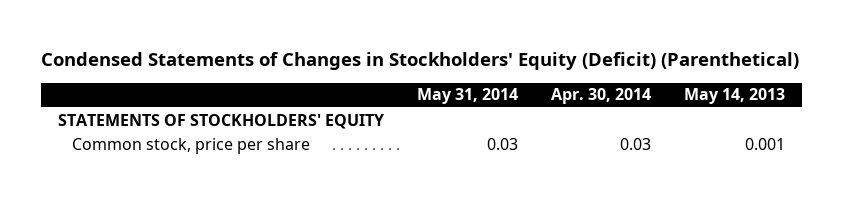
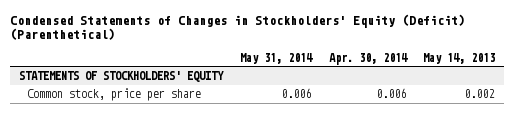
- Common stock, price per share | 0.03 | 0.03 | 0.001
+ Common stock, price per share | 0.006 | 0.006 | 0.002

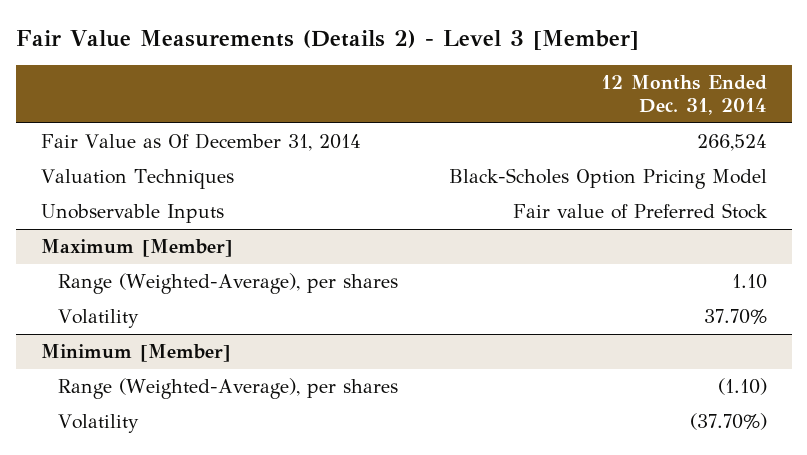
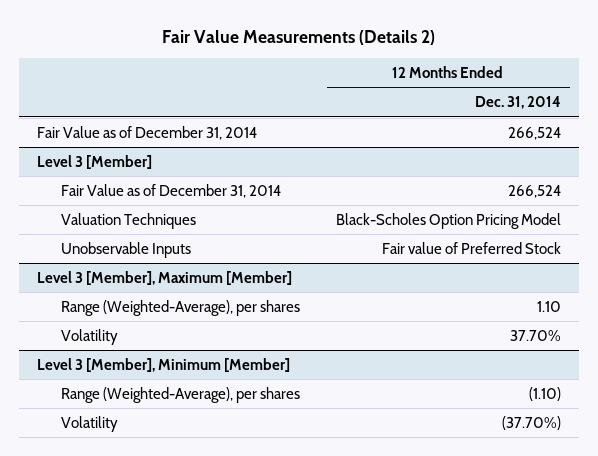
- Fair Value Measurements (Details 2) - Level 3 [Member]
+ Fair Value Measurements (Details 2)
- Fair Value as Of December 31, 2014 | 266,524
+ Fair Value as of December 31, 2014 | 266,524
+ Level 3 [Member]
+ Fair Value as of December 31, 2014 | 266,524
- Maximum [Member]
+ Level 3 [Member], Maximum [Member]
- Minimum [Member]
+ Level 3 [Member], Minimum [Member]

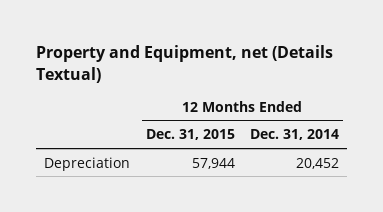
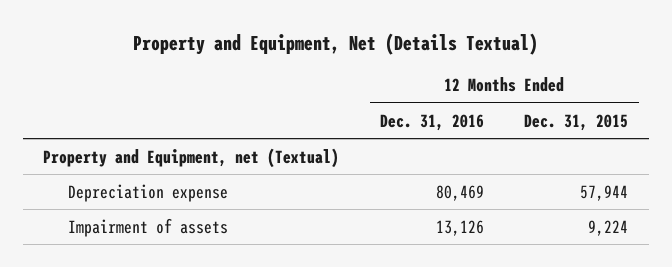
- Property and Equipment, net (Details Textual)
+ Property and Equipment, Net (Details Textual)
- | 12 Months Ended Dec. 31, 2015 | 12 Months Ended Dec. 31, 2014
+ | 12 Months Ended Dec. 31, 2016 | 12 Months Ended Dec. 31, 2015
- Depreciation | 57,944 | 20,452
+ Property and Equipment, net (Textual)
+ Depreciation expense | 80,469 | 57,944
+ Impairment of assets | 13,126 | 9,224

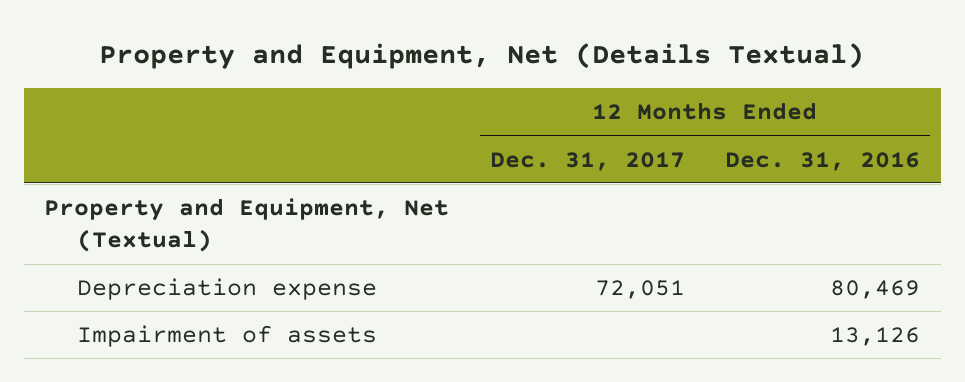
- | 12 Months Ended Dec. 31, 2016 | 12 Months Ended Dec. 31, 2015
+ | 12 Months Ended Dec. 31, 2017 | 12 Months Ended Dec. 31, 2016
- Property and Equipment, net (Textual)
+ Property and Equipment, Net (Textual)

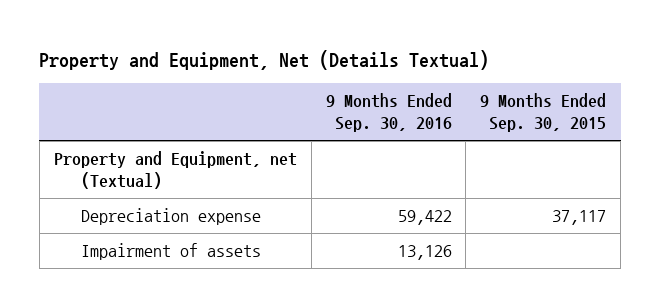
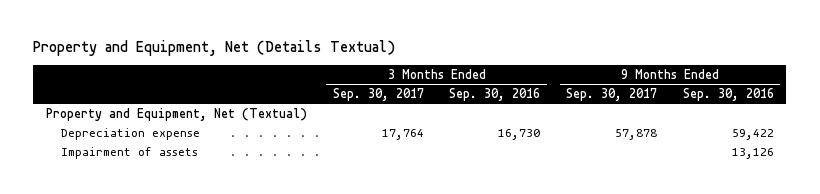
- | 9 Months Ended Sep. 30, 2016 | 9 Months Ended Sep. 30, 2015
+ | 3 Months Ended Sep. 30, 2017 | 3 Months Ended Sep. 30, 2016 | 9 Months Ended Sep. 30, 2017 | 9 Months Ended Sep. 30, 2016
- Property and Equipment, net (Textual)
+ Property and Equipment, Net (Textual)

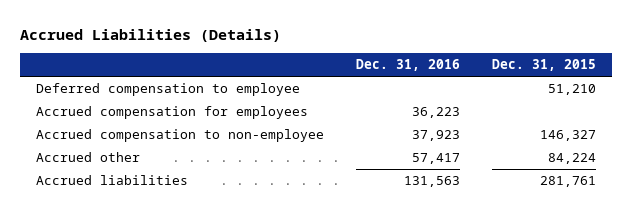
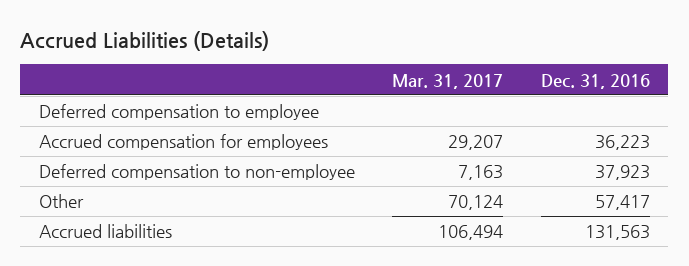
- | Dec. 31, 2016 | Dec. 31, 2015
+ | Mar. 31, 2017 | Dec. 31, 2016
- Accrued compensation to non-employee | 37,923 | 146,327
- Accrued other | 57,417 | 84,224
+ Deferred compensation to non-employee | 7,163 | 37,923
+ Other | 70,124 | 57,417

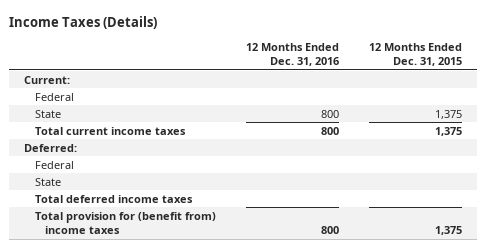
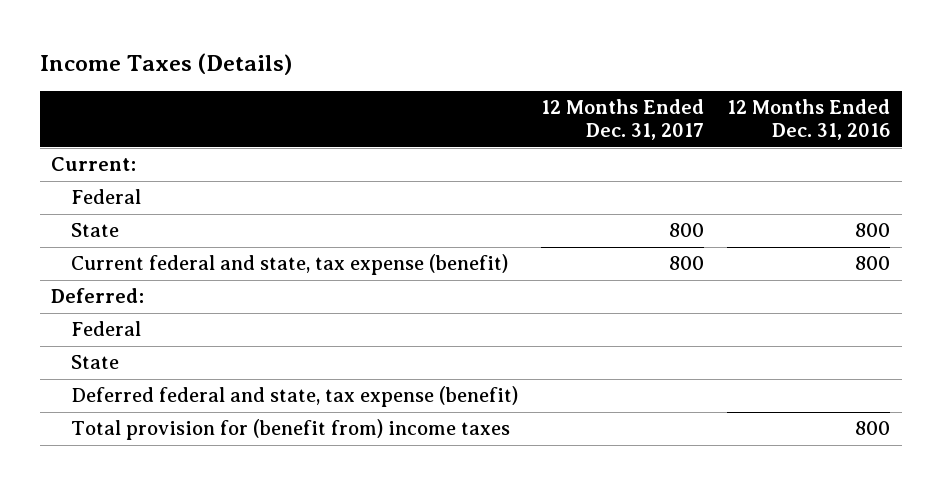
- | 12 Months Ended Dec. 31, 2016 | 12 Months Ended Dec. 31, 2015
+ | 12 Months Ended Dec. 31, 2017 | 12 Months Ended Dec. 31, 2016
- Total current income taxes | 800 | 1,375
+ Current federal and state, tax expense (benefit) | 800 | 800
- Total deferred income taxes
+ Deferred federal and state, tax expense (benefit)

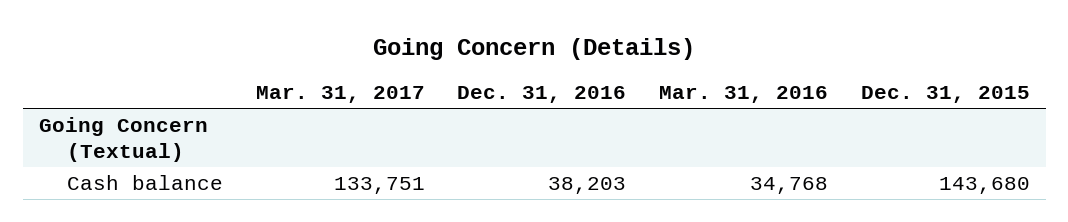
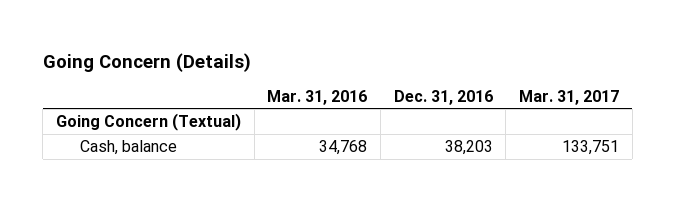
- | Mar. 31, 2017 | Dec. 31, 2016 | Mar. 31, 2016 | Dec. 31, 2015
+ | Mar. 31, 2016 | Dec. 31, 2016 | Mar. 31, 2017
- Cash balance | 133,751 | 38,203 | 34,768 | 143,680
+ Cash, balance | 34,768 | 38,203 | 133,751

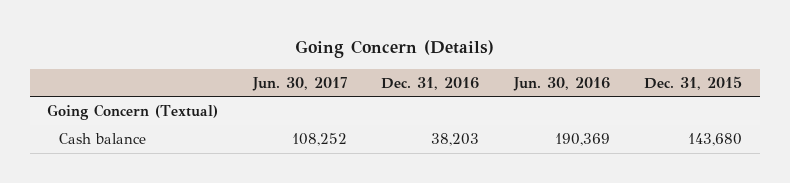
- | Mar. 31, 2016 | Dec. 31, 2016 | Mar. 31, 2017
+ | Jun. 30, 2017 | Dec. 31, 2016 | Jun. 30, 2016 | Dec. 31, 2015
- Cash, balance | 34,768 | 38,203 | 133,751
+ Cash balance | 108,252 | 38,203 | 190,369 | 143,680

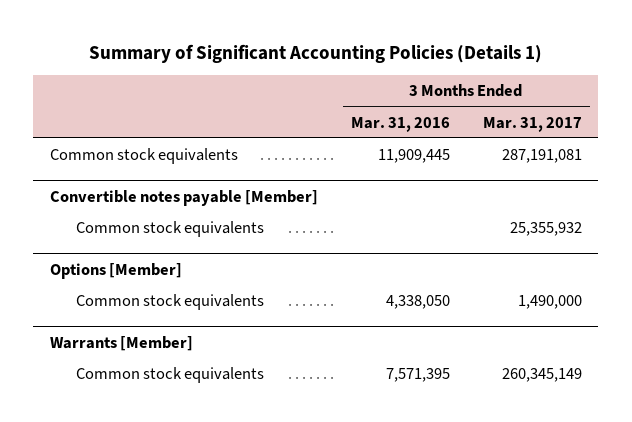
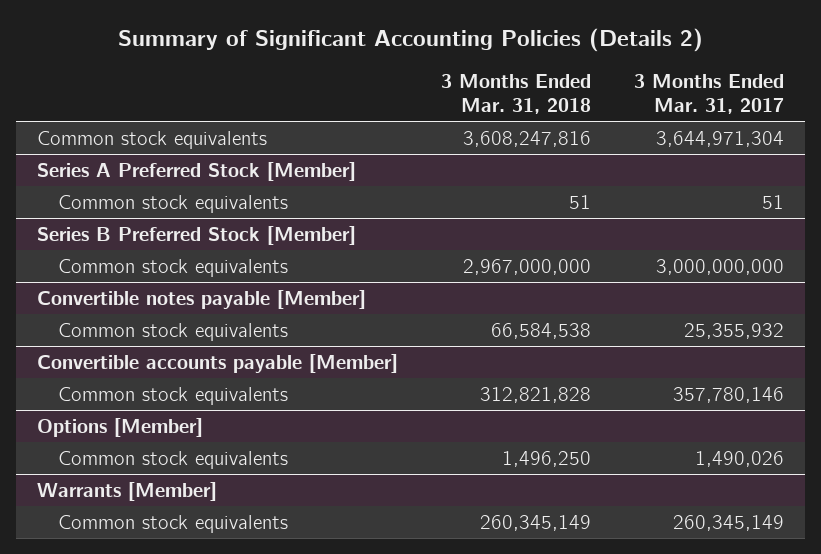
- Summary of Significant Accounting Policies (Details 1)
+ Summary of Significant Accounting Policies (Details 2)
- | 3 Months Ended Mar. 31, 2016 | 3 Months Ended Mar. 31, 2017
+ | 3 Months Ended Mar. 31, 2018 | 3 Months Ended Mar. 31, 2017
- Common stock equivalents | 11,909,445 | 287,191,081
+ Common stock equivalents | 3,608,247,816 | 3,644,971,304
+ Series A Preferred Stock [Member]
+ Common stock equivalents | 51 | 51
+ Series B Preferred Stock [Member]
+ Common stock equivalents | 2,967,000,000 | 3,000,000,000
+ Convertible accounts payable [Member]
+ Common stock equivalents | 312,821,828 | 357,780,146
@ Options [Member]
- Common stock equivalents | 4,338,050 | 1,490,000
+ Common stock equivalents | 1,496,250 | 1,490,026

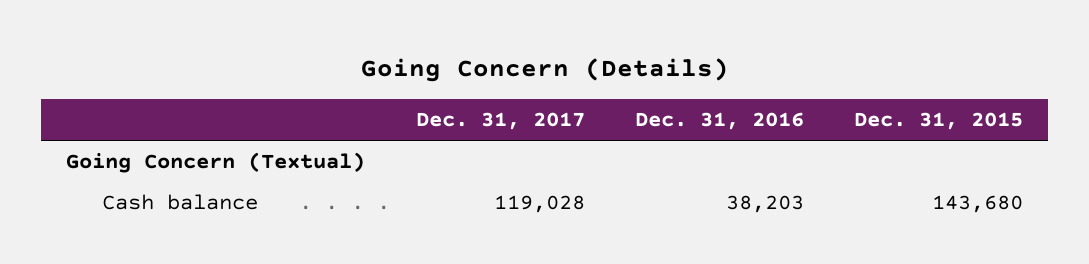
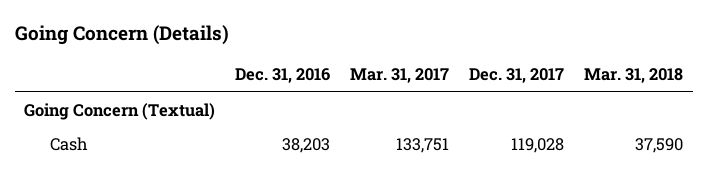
- | Dec. 31, 2017 | Dec. 31, 2016 | Dec. 31, 2015
+ | Dec. 31, 2016 | Mar. 31, 2017 | Dec. 31, 2017 | Mar. 31, 2018
- Cash balance | 119,028 | 38,203 | 143,680
+ Cash | 38,203 | 133,751 | 119,028 | 37,590

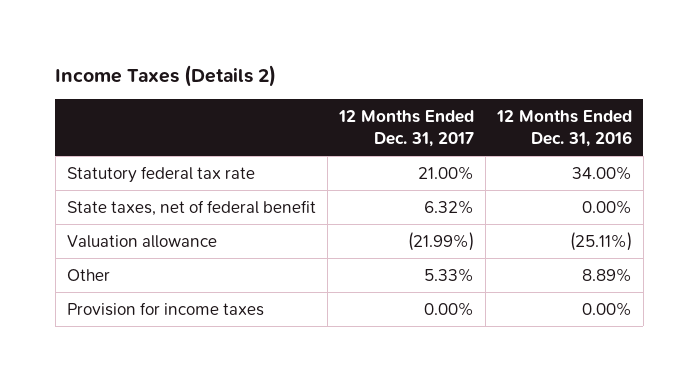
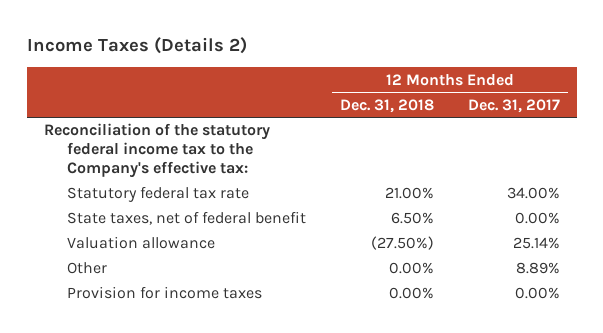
- | 12 Months Ended Dec. 31, 2017 | 12 Months Ended Dec. 31, 2016
+ | 12 Months Ended Dec. 31, 2018 | 12 Months Ended Dec. 31, 2017
- Statutory federal tax rate | 21.00% | 34.00%
- State taxes, net of federal benefit | 6.32% | 0.00%
- Valuation allowance | (21.99%) | (25.11%)
- Other | 5.33% | 8.89%
+ Reconciliation of the statutory federal income tax to the Company's effective tax:
+ Statutory federal tax rate | 21.00% | 34.00%
+ State taxes, net of federal benefit | 6.50% | 0.00%
+ Valuation allowance | (27.50%) | 25.14%
+ Other | 0.00% | 8.89%

